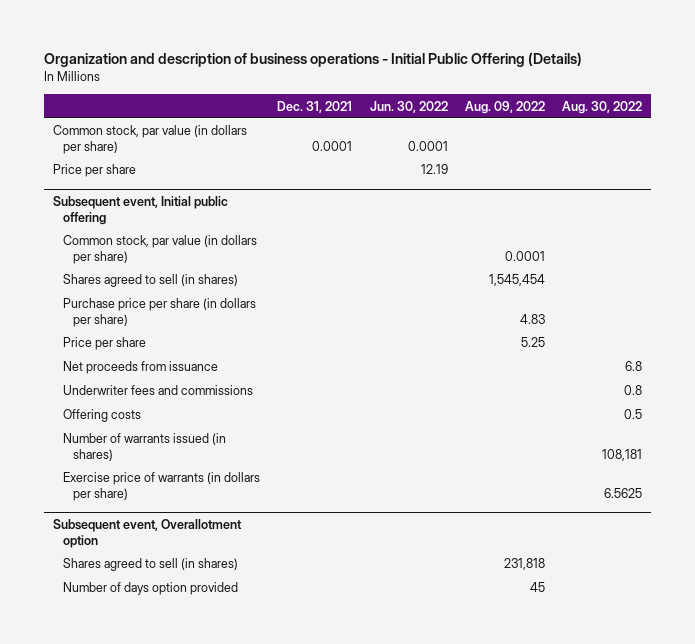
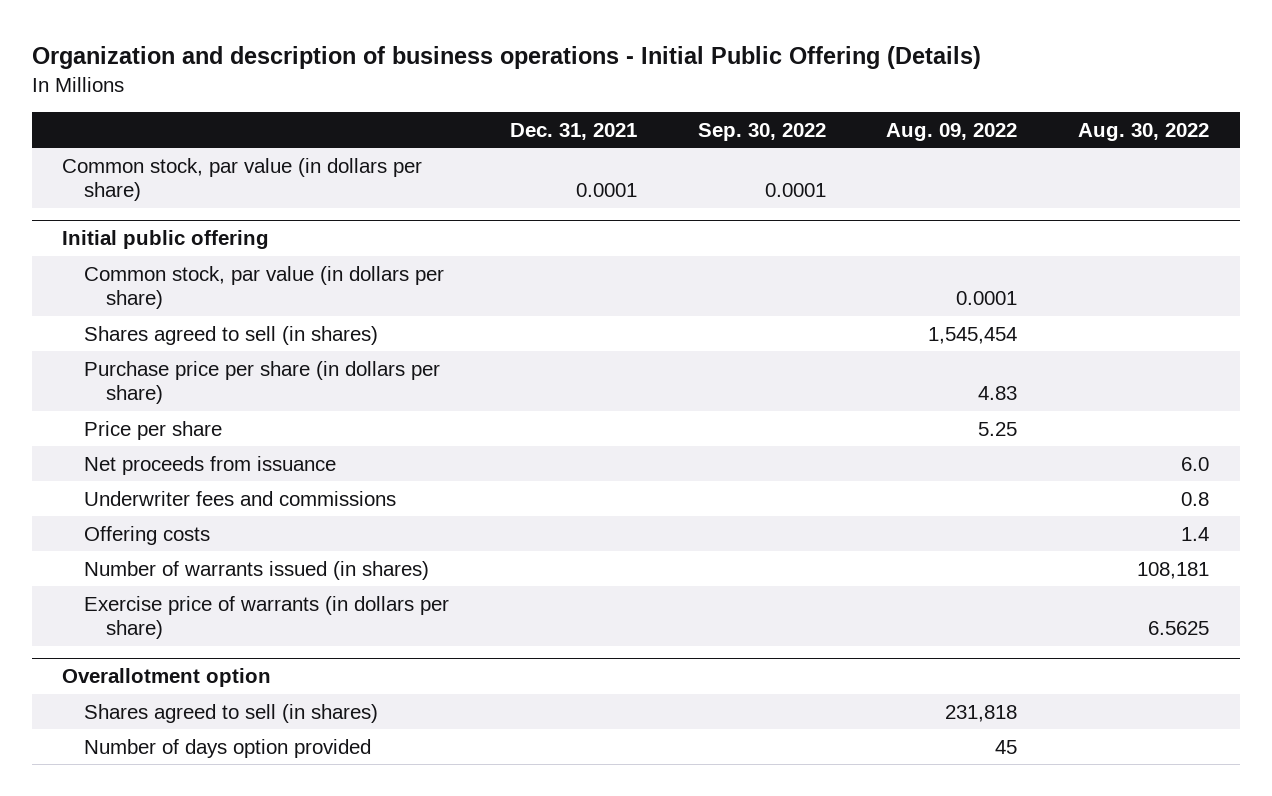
- | Dec. 31, 2021 | Jun. 30, 2022 | Aug. 09, 2022 | Aug. 30, 2022
+ | Dec. 31, 2021 | Sep. 30, 2022 | Aug. 09, 2022 | Aug. 30, 2022
- Price per share | | 12.19 | |
- Subsequent event, Initial public offering
+ Initial public offering
- Net proceeds from issuance | | | | 6.8
+ Net proceeds from issuance | | | | 6.0
- Offering costs | | | | 0.5
+ Offering costs | | | | 1.4
- Subsequent event, Overallotment option
+ Overallotment option

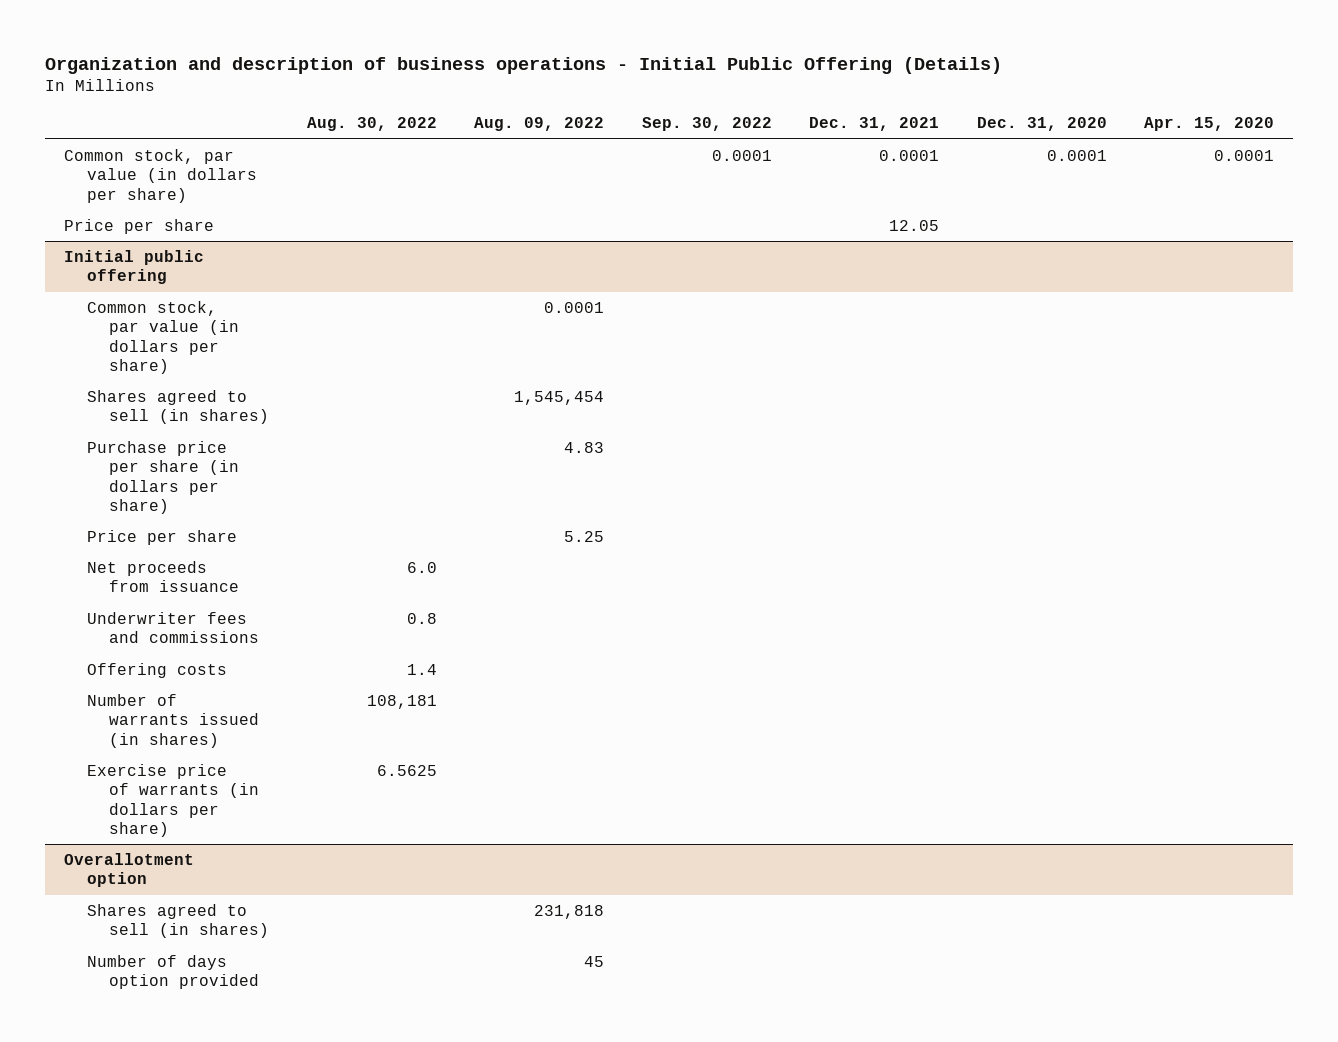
- | Dec. 31, 2021 | Sep. 30, 2022 | Aug. 09, 2022 | Aug. 30, 2022
+ | Aug. 30, 2022 | Aug. 09, 2022 | Sep. 30, 2022 | Dec. 31, 2021 | Dec. 31, 2020 | Apr. 15, 2020
+ Price per share | | | | 12.05 | |

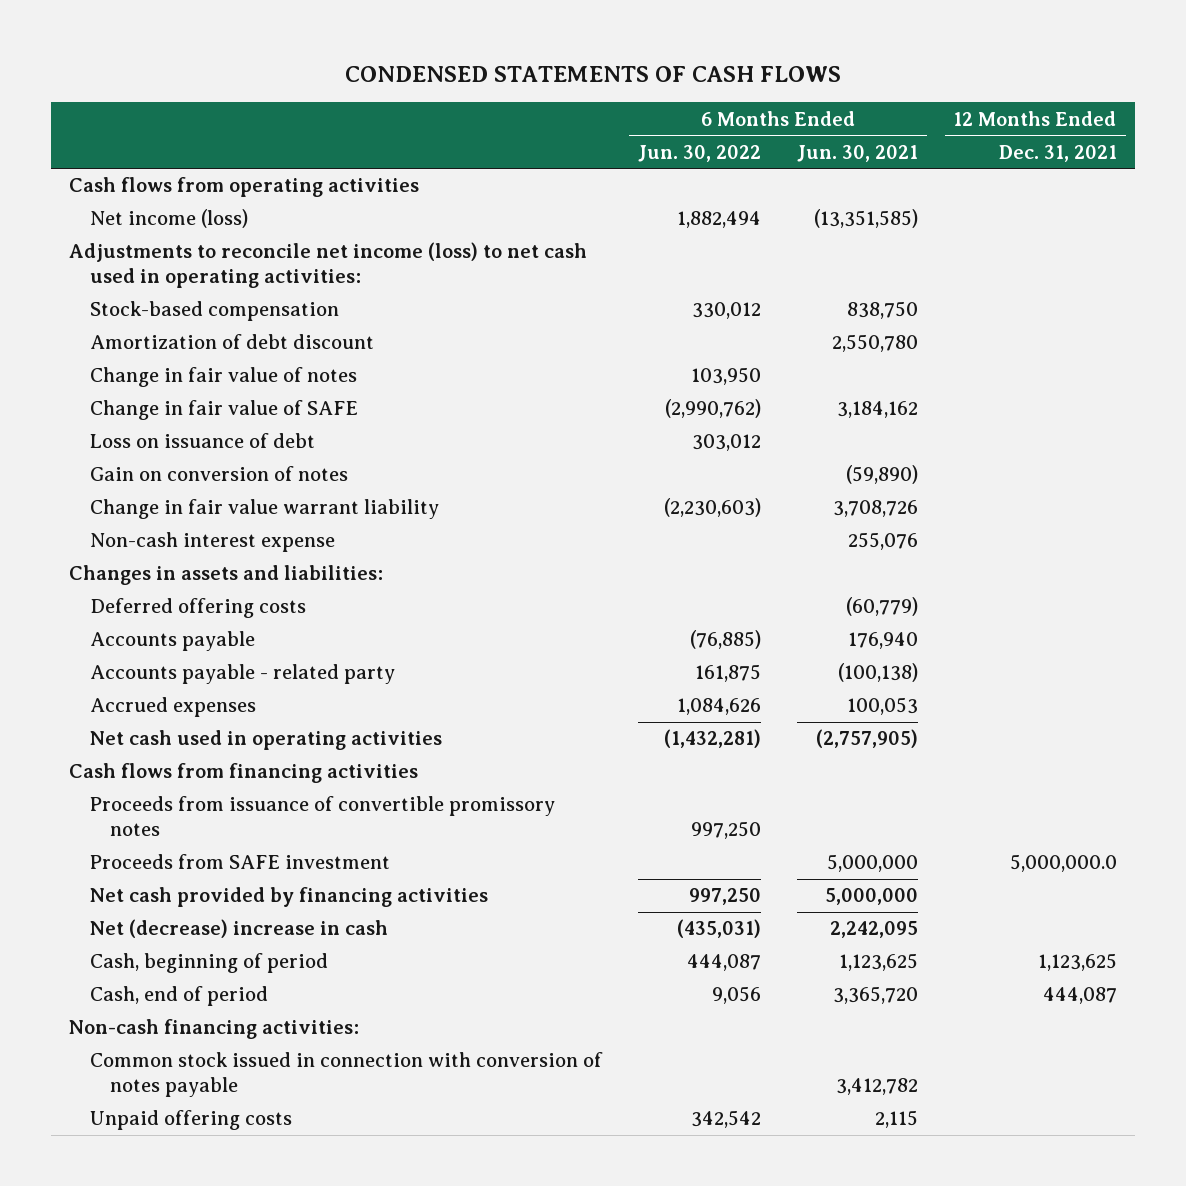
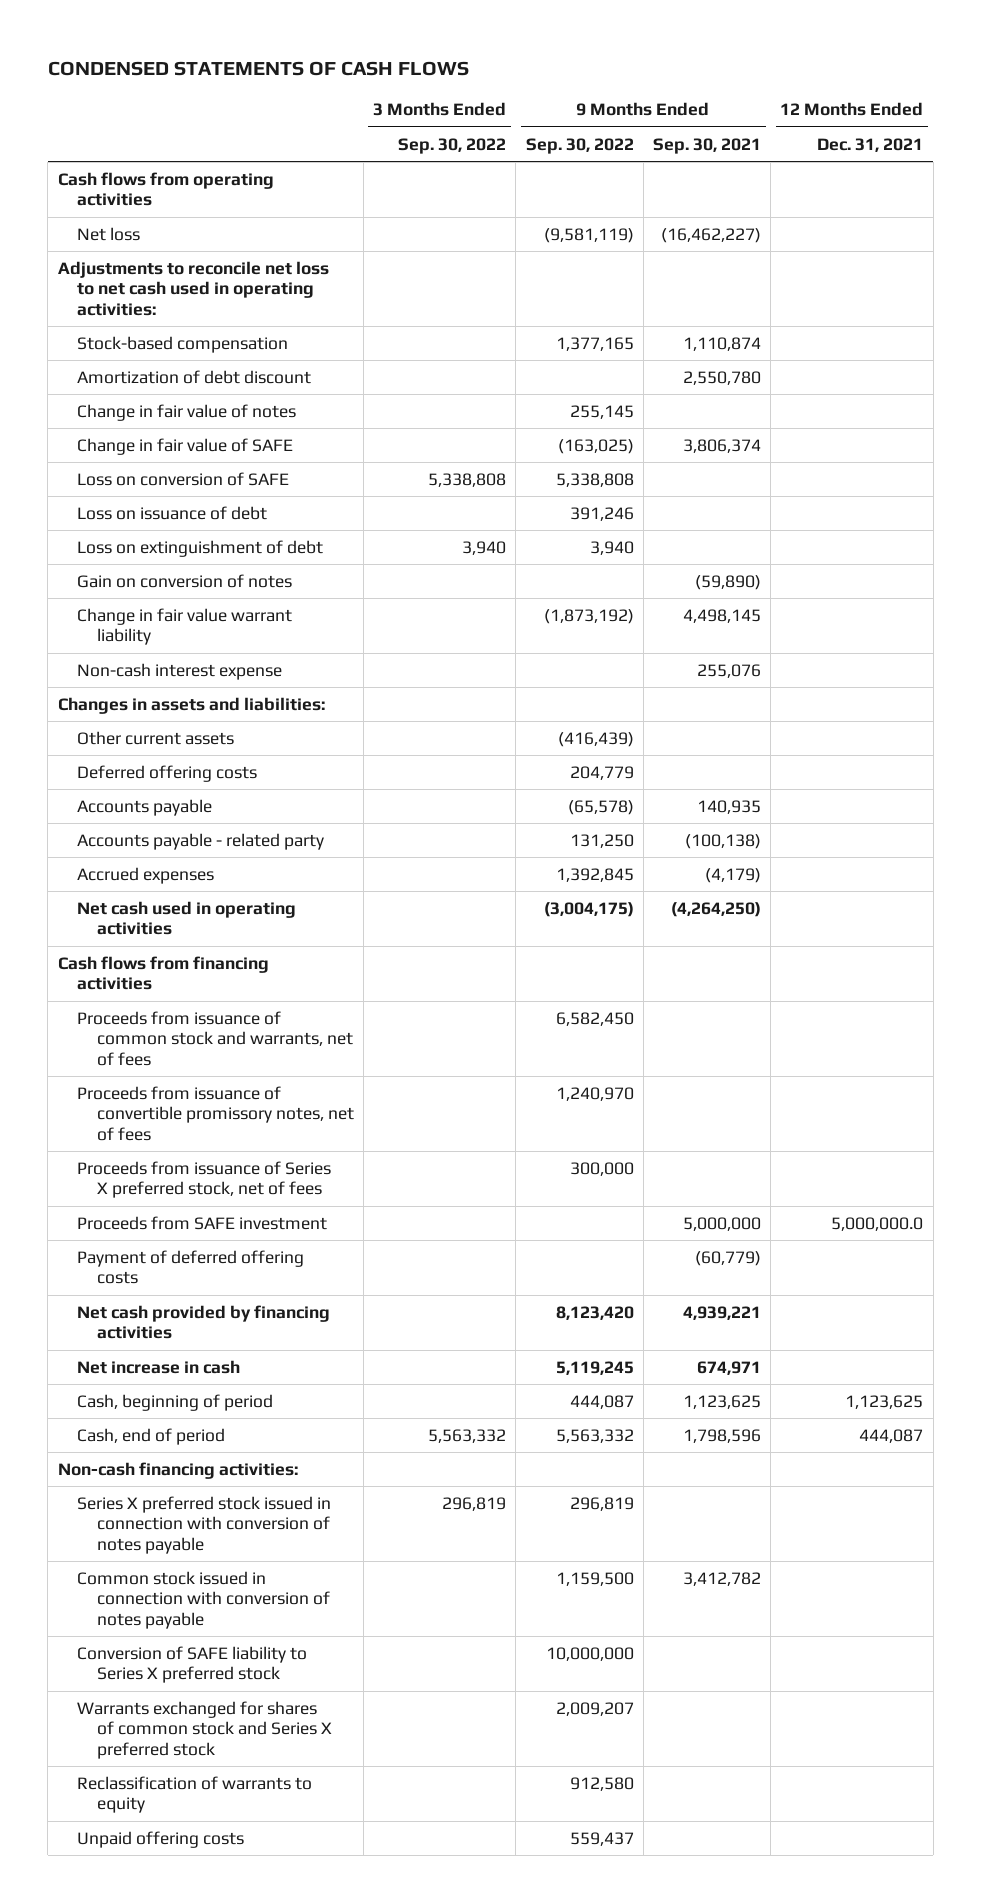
- | 6 Months Ended Jun. 30, 2022 | 6 Months Ended Jun. 30, 2021 | 12 Months Ended Dec. 31, 2021
+ | 3 Months Ended Sep. 30, 2022 | 9 Months Ended Sep. 30, 2022 | 9 Months Ended Sep. 30, 2021 | 12 Months Ended Dec. 31, 2021
- Net income (loss) | 1,882,494 | (13,351,585) |
- Adjustments to reconcile net income (loss) to net cash used in operating activities:
+ Net loss | | (9,581,119) | (16,462,227) |
+ Adjustments to reconcile net loss to net cash used in operating activities:
+ Loss on conversion of SAFE | 5,338,808 | 5,338,808 | |
+ Loss on extinguishment of debt | 3,940 | 3,940 | |
+ Other current assets | | (416,439) | |
- Proceeds from issuance of convertible promissory notes | 997,250 | |
+ Proceeds from issuance of common stock and warrants, net of fees | | 6,582,450 | |
+ Proceeds from issuance of convertible promissory notes, net of fees | | 1,240,970 | |
+ Proceeds from issuance of Series X preferred stock, net of fees | | 300,000 | |
+ Payment of deferred offering costs | | | (60,779) |
- Net (decrease) increase in cash | (435,031) | 2,242,095 |
+ Net increase in cash | | 5,119,245 | 674,971 |
+ Series X preferred stock issued in connection with conversion of notes payable | 296,819 | 296,819 | |
+ Conversion of SAFE liability to Series X preferred stock | | 10,000,000 | |
+ Warrants exchanged for shares of common stock and Series X preferred stock | | 2,009,207 | |
+ Reclassification of warrants to equity | | 912,580 | |

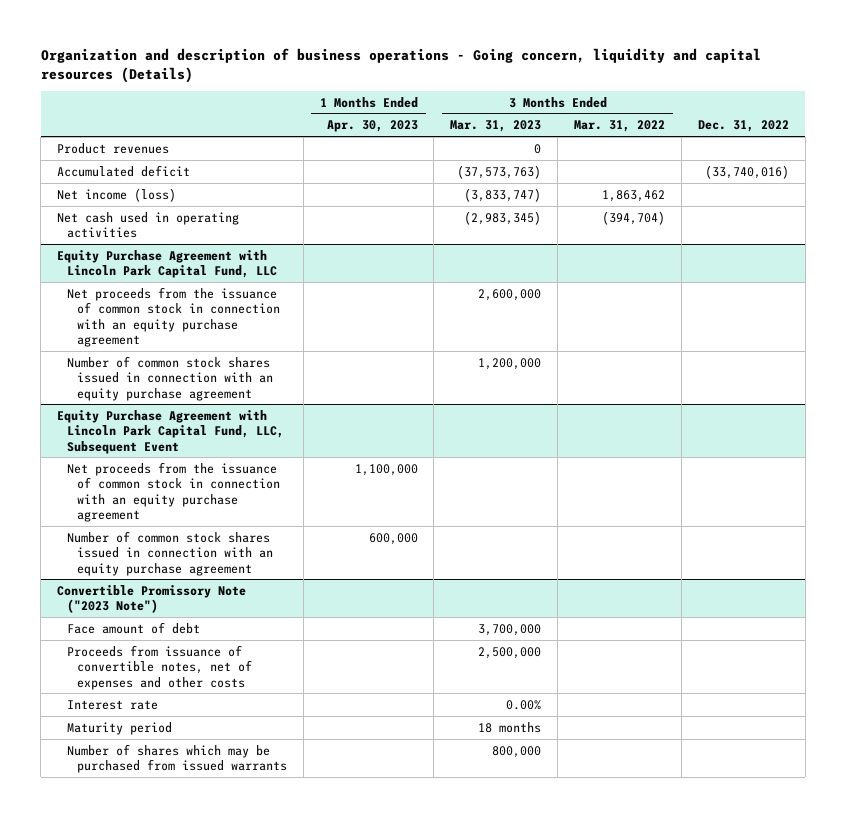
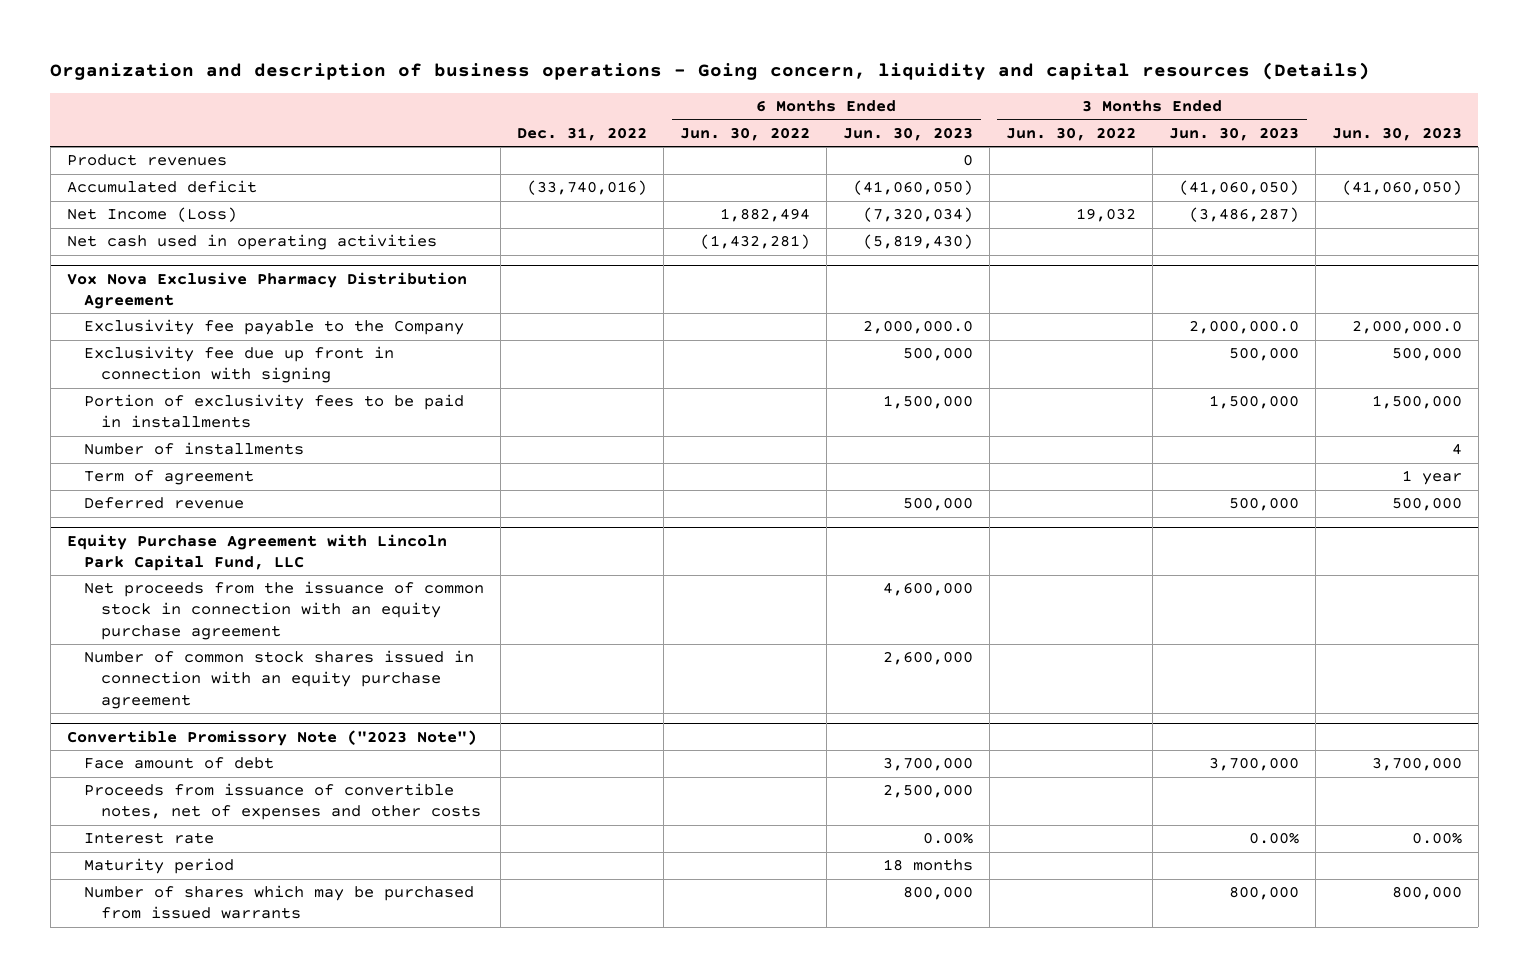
- | 1 Months Ended Apr. 30, 2023 | 3 Months Ended Mar. 31, 2023 | 3 Months Ended Mar. 31, 2022 | Dec. 31, 2022
+ | Dec. 31, 2022 | 6 Months Ended Jun. 30, 2022 | 6 Months Ended Jun. 30, 2023 | 3 Months Ended Jun. 30, 2022 | 3 Months Ended Jun. 30, 2023 | Jun. 30, 2023
- Net income (loss) | | (3,833,747) | 1,863,462 |
+ Net Income (Loss) | | 1,882,494 | (7,320,034) | 19,032 | (3,486,287) |
+ Vox Nova Exclusive Pharmacy Distribution Agreement
+ Exclusivity fee payable to the Company | | | 2,000,000.0 | | 2,000,000.0 | 2,000,000.0
+ Exclusivity fee due up front in connection with signing | | | 500,000 | | 500,000 | 500,000
+ Portion of exclusivity fees to be paid in installments | | | 1,500,000 | | 1,500,000 | 1,500,000
+ Number of installments | | | | | | 4
+ Term of agreement | | | | | | 1 year
+ Deferred revenue | | | 500,000 | | 500,000 | 500,000
- Equity Purchase Agreement with Lincoln Park Capital Fund, LLC, Subsequent Event
- Net proceeds from the issuance of common stock in connection with an equity purchase agreement | 1,100,000 | | |
- Number of common stock shares issued in connection with an equity purchase agreement | 600,000 | | |

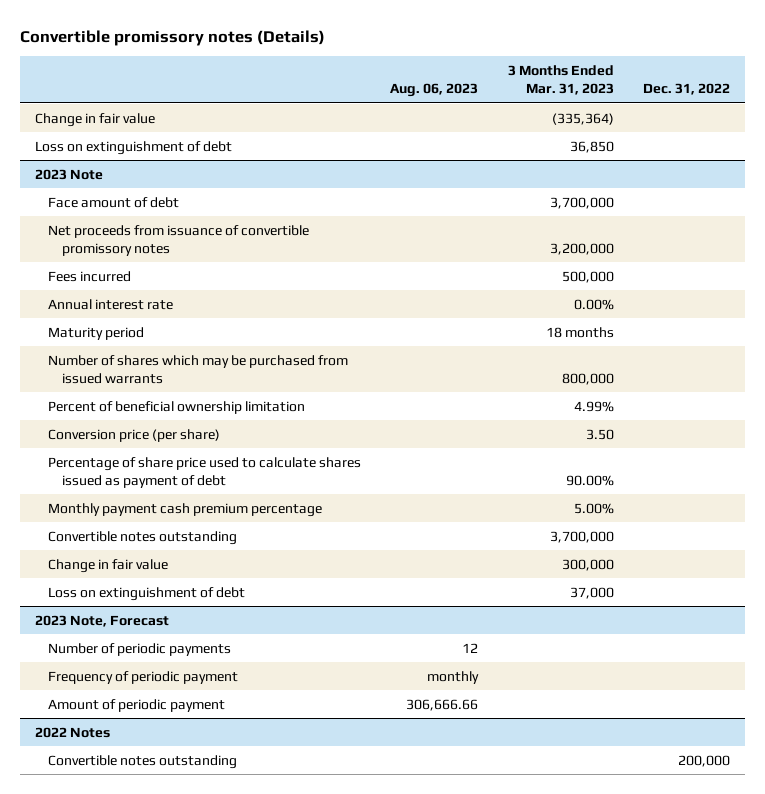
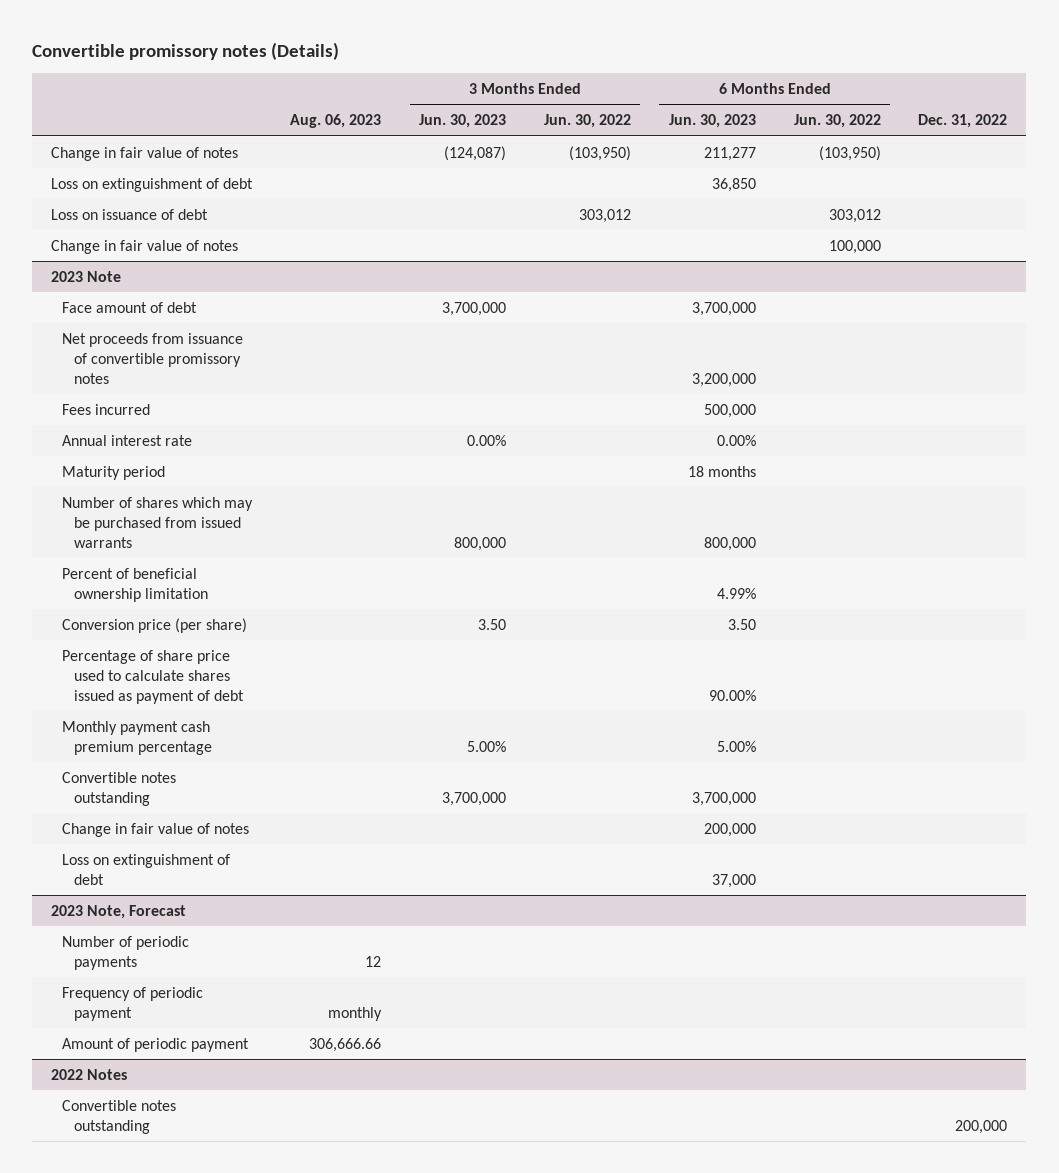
- | Aug. 06, 2023 | 3 Months Ended Mar. 31, 2023 | Dec. 31, 2022
+ | Aug. 06, 2023 | 3 Months Ended Jun. 30, 2023 | 3 Months Ended Jun. 30, 2022 | 6 Months Ended Jun. 30, 2023 | 6 Months Ended Jun. 30, 2022 | Dec. 31, 2022
- Change in fair value | | (335,364) |
+ Change in fair value of notes | | (124,087) | (103,950) | 211,277 | (103,950) |
+ Loss on issuance of debt | | | 303,012 | | 303,012 |
+ Change in fair value of notes | | | | | 100,000 |
@ 2023 Note
- Change in fair value | | 300,000 |
+ Change in fair value of notes | | | | 200,000 | |

